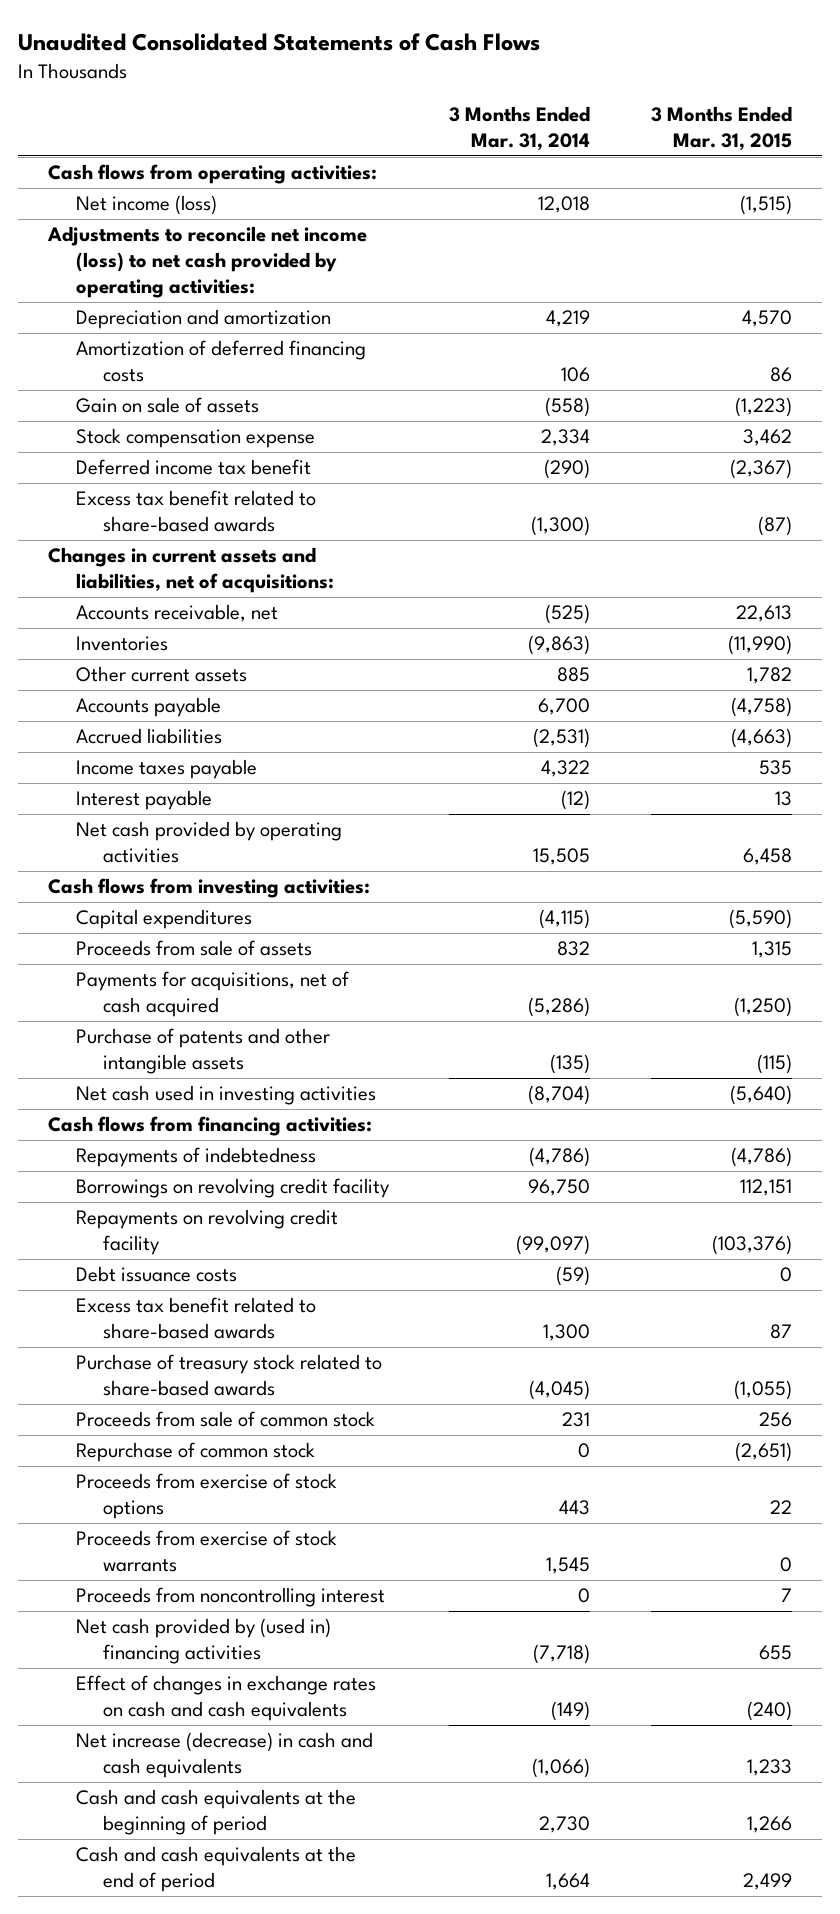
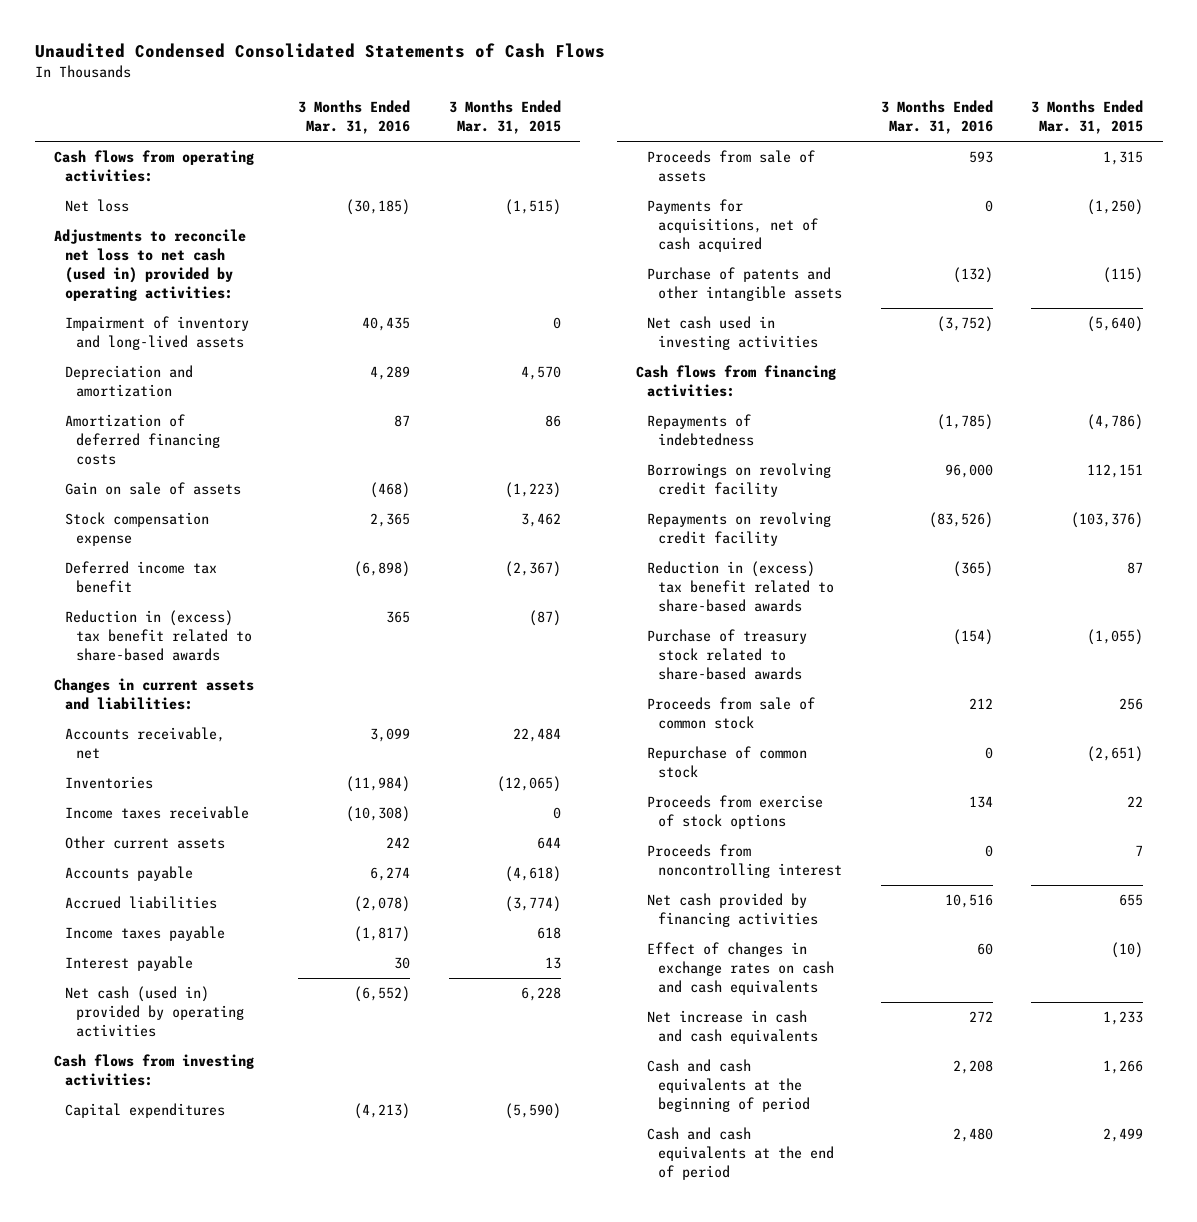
- Unaudited Consolidated Statements of Cash Flows
+ Unaudited Condensed Consolidated Statements of Cash Flows
- | 3 Months Ended Mar. 31, 2014 | 3 Months Ended Mar. 31, 2015
+ | 3 Months Ended Mar. 31, 2016 | 3 Months Ended Mar. 31, 2015
- Net income (loss) | 12,018 | (1,515)
- Adjustments to reconcile net income (loss) to net cash provided by operating activities:
+ Net loss | (30,185) | (1,515)
+ Adjustments to reconcile net loss to net cash (used in) provided by operating activities:
+ Impairment of inventory and long-lived assets | 40,435 | 0
- Excess tax benefit related to share-based awards | (1,300) | (87)
- Changes in current assets and liabilities, net of acquisitions:
- Accounts receivable, net | (525) | 22,613
- Inventories | (9,863) | (11,990)
- Other current assets | 885 | 1,782
- Accounts payable | 6,700 | (4,758)
- Accrued liabilities | (2,531) | (4,663)
- Income taxes payable | 4,322 | 535
+ Reduction in (excess) tax benefit related to share-based awards | 365 | (87)
+ Changes in current assets and liabilities:
+ Accounts receivable, net | 3,099 | 22,484
+ Inventories | (11,984) | (12,065)
+ Income taxes receivable | (10,308) | 0
+ Other current assets | 242 | 644
+ Accounts payable | 6,274 | (4,618)
+ Accrued liabilities | (2,078) | (3,774)
+ Income taxes payable | (1,817) | 618
- Net cash provided by operating activities | 15,505 | 6,458
+ Net cash (used in) provided by operating activities | (6,552) | 6,228
- Debt issuance costs | (59) | 0
- Excess tax benefit related to share-based awards | 1,300 | 87
+ Reduction in (excess) tax benefit related to share-based awards | (365) | 87
- Proceeds from exercise of stock warrants | 1,545 | 0
- Net cash provided by (used in) financing activities | (7,718) | 655
- Effect of changes in exchange rates on cash and cash equivalents | (149) | (240)
- Net increase (decrease) in cash and cash equivalents | (1,066) | 1,233
+ Net cash provided by financing activities | 10,516 | 655
+ Effect of changes in exchange rates on cash and cash equivalents | 60 | (10)
+ Net increase in cash and cash equivalents | 272 | 1,233

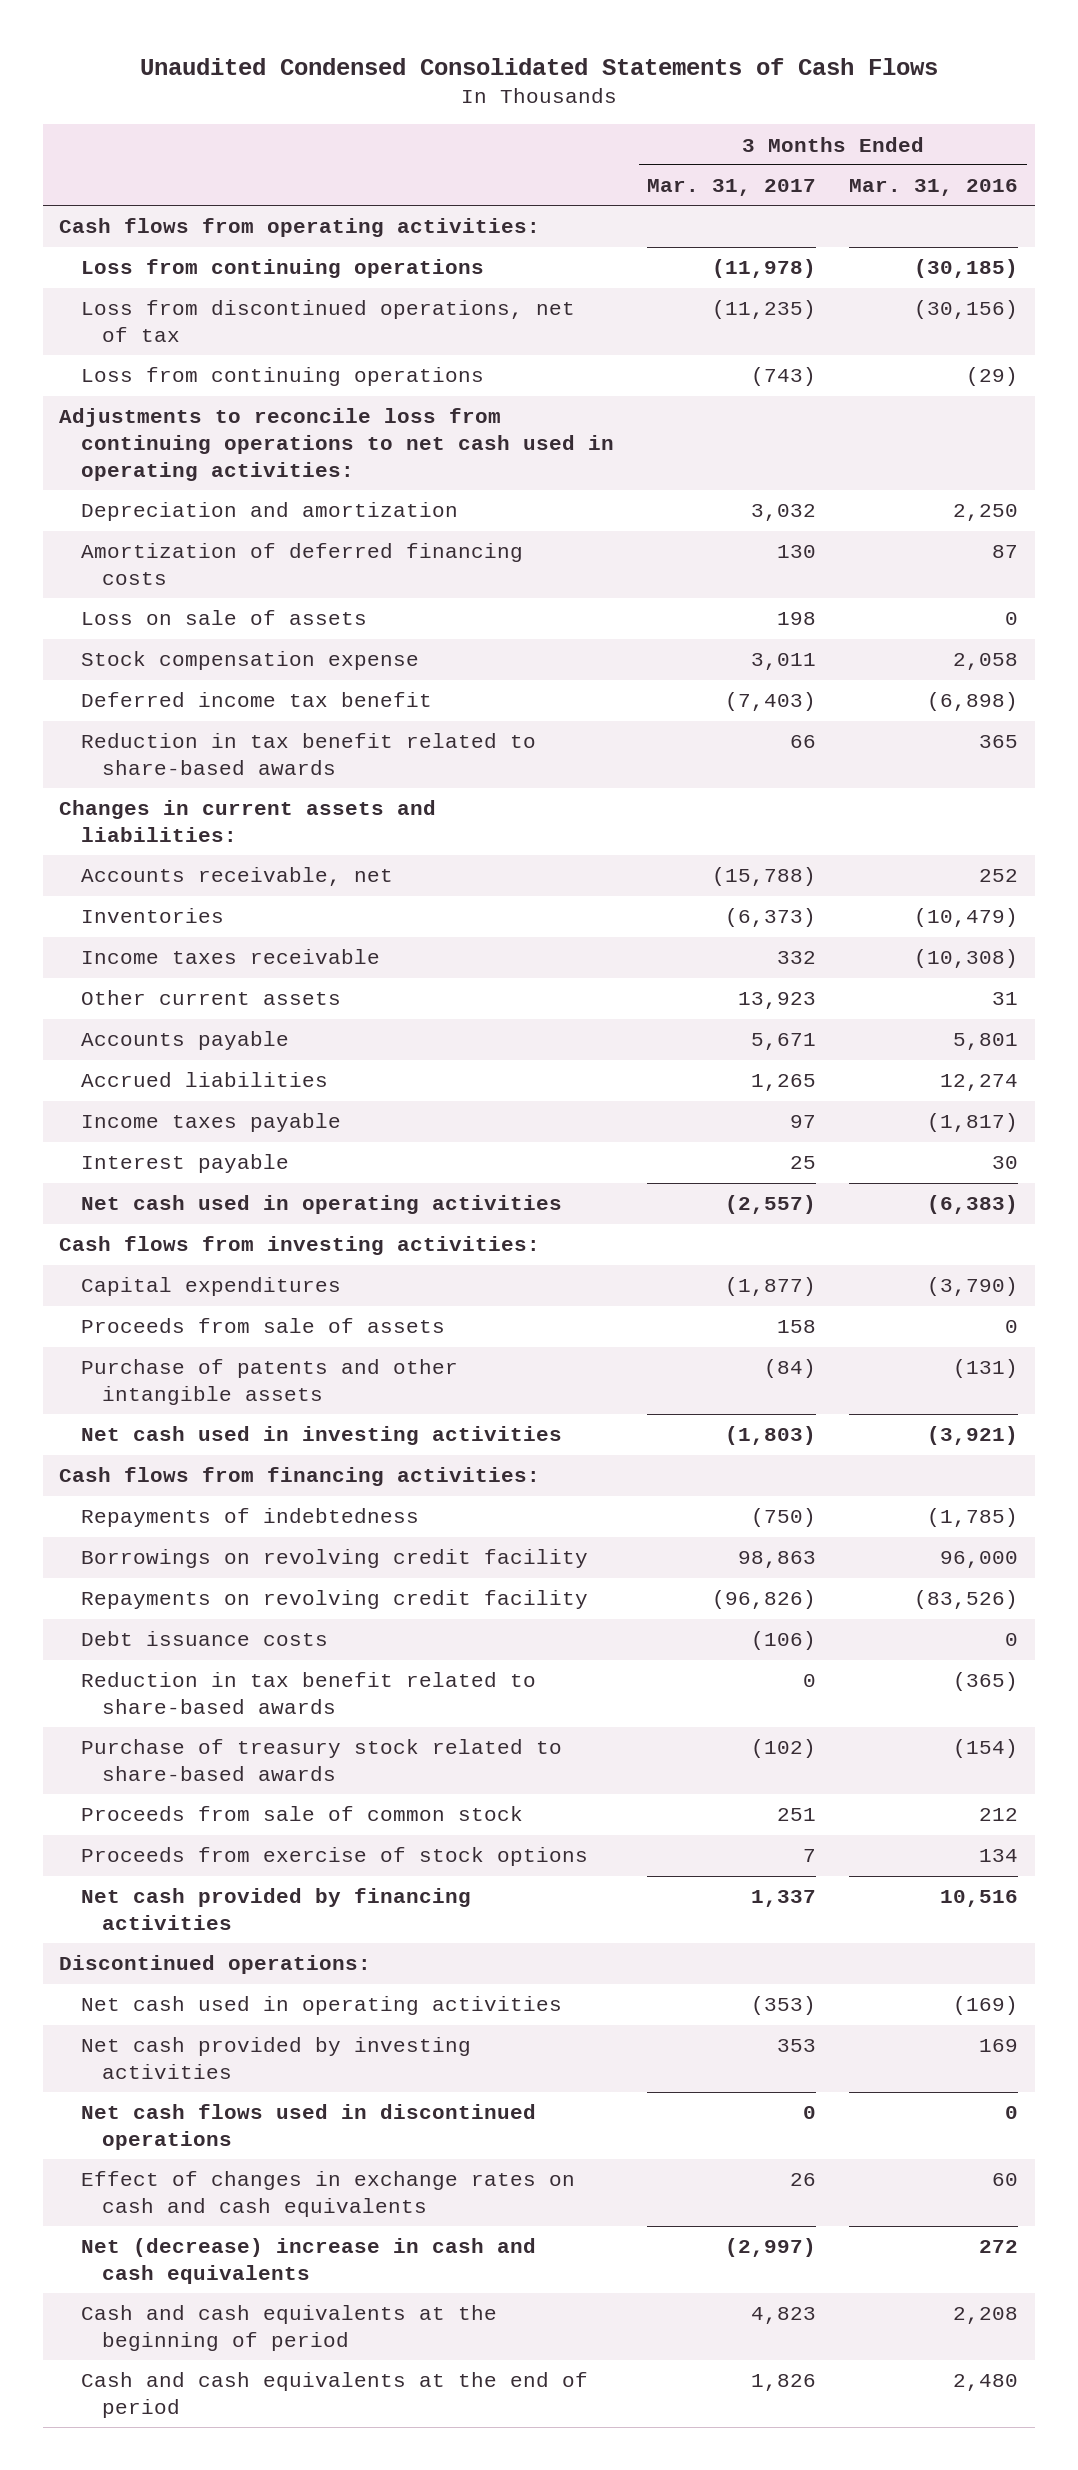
- | 3 Months Ended Mar. 31, 2016 | 3 Months Ended Mar. 31, 2015
+ | 3 Months Ended Mar. 31, 2017 | 3 Months Ended Mar. 31, 2016
- Net loss | (30,185) | (1,515)
- Adjustments to reconcile net loss to net cash (used in) provided by operating activities:
- Impairment of inventory and long-lived assets | 40,435 | 0
- Depreciation and amortization | 4,289 | 4,570
+ Loss from continuing operations | (11,978) | (30,185)
+ Loss from discontinued operations, net of tax | (11,235) | (30,156)
+ Loss from continuing operations | (743) | (29)
+ Adjustments to reconcile loss from continuing operations to net cash used in operating activities:
+ Depreciation and amortization | 3,032 | 2,250
- Gain on sale of assets | (468) | (1,223)
- Stock compensation expense | 2,365 | 3,462
+ Loss on sale of assets | 198 | 0
+ Stock compensation expense | 3,011 | 2,058
- Reduction in (excess) tax benefit related to share-based awards | 365 | (87)
+ Reduction in tax benefit related to share-based awards | 66 | 365
- Accounts receivable, net | 3,099 | 22,484
- Inventories | (11,984) | (12,065)
+ Accounts receivable, net | (15,788) | 252
+ Inventories | (6,373) | (10,479)
- Other current assets | 242 | 644
- Accounts payable | 6,274 | (4,618)
- Accrued liabilities | (2,078) | (3,774)
+ Other current assets | 13,923 | 31
+ Accounts payable | 5,671 | 5,801
+ Accrued liabilities | 1,265 | 12,274
- Net cash (used in) provided by operating activities | (6,552) | 6,228
+ Net cash used in operating activities | (2,557) | (6,383)
- Capital expenditures | (4,213) | (5,590)
- Proceeds from sale of assets | 593 | 1,315
- Payments for acquisitions, net of cash acquired | 0 | (1,250)
- Purchase of patents and other intangible assets | (132) | (115)
- Net cash used in investing activities | (3,752) | (5,640)
+ Capital expenditures | (1,877) | (3,790)
+ Proceeds from sale of assets | 158 | 0
+ Purchase of patents and other intangible assets | (84) | (131)
+ Net cash used in investing activities | (1,803) | (3,921)
- Reduction in (excess) tax benefit related to share-based awards | (365) | 87
+ Debt issuance costs | (106) | 0
+ Reduction in tax benefit related to share-based awards | 0 | (365)
- Repurchase of common stock | 0 | (2,651)
- Proceeds from noncontrolling interest | 0 | 7
+ Discontinued operations:
+ Net cash used in operating activities | (353) | (169)
+ Net cash provided by investing activities | 353 | 169
+ Net cash flows used in discontinued operations | 0 | 0
- Net increase in cash and cash equivalents | 272 | 1,233
+ Net (decrease) increase in cash and cash equivalents | (2,997) | 272

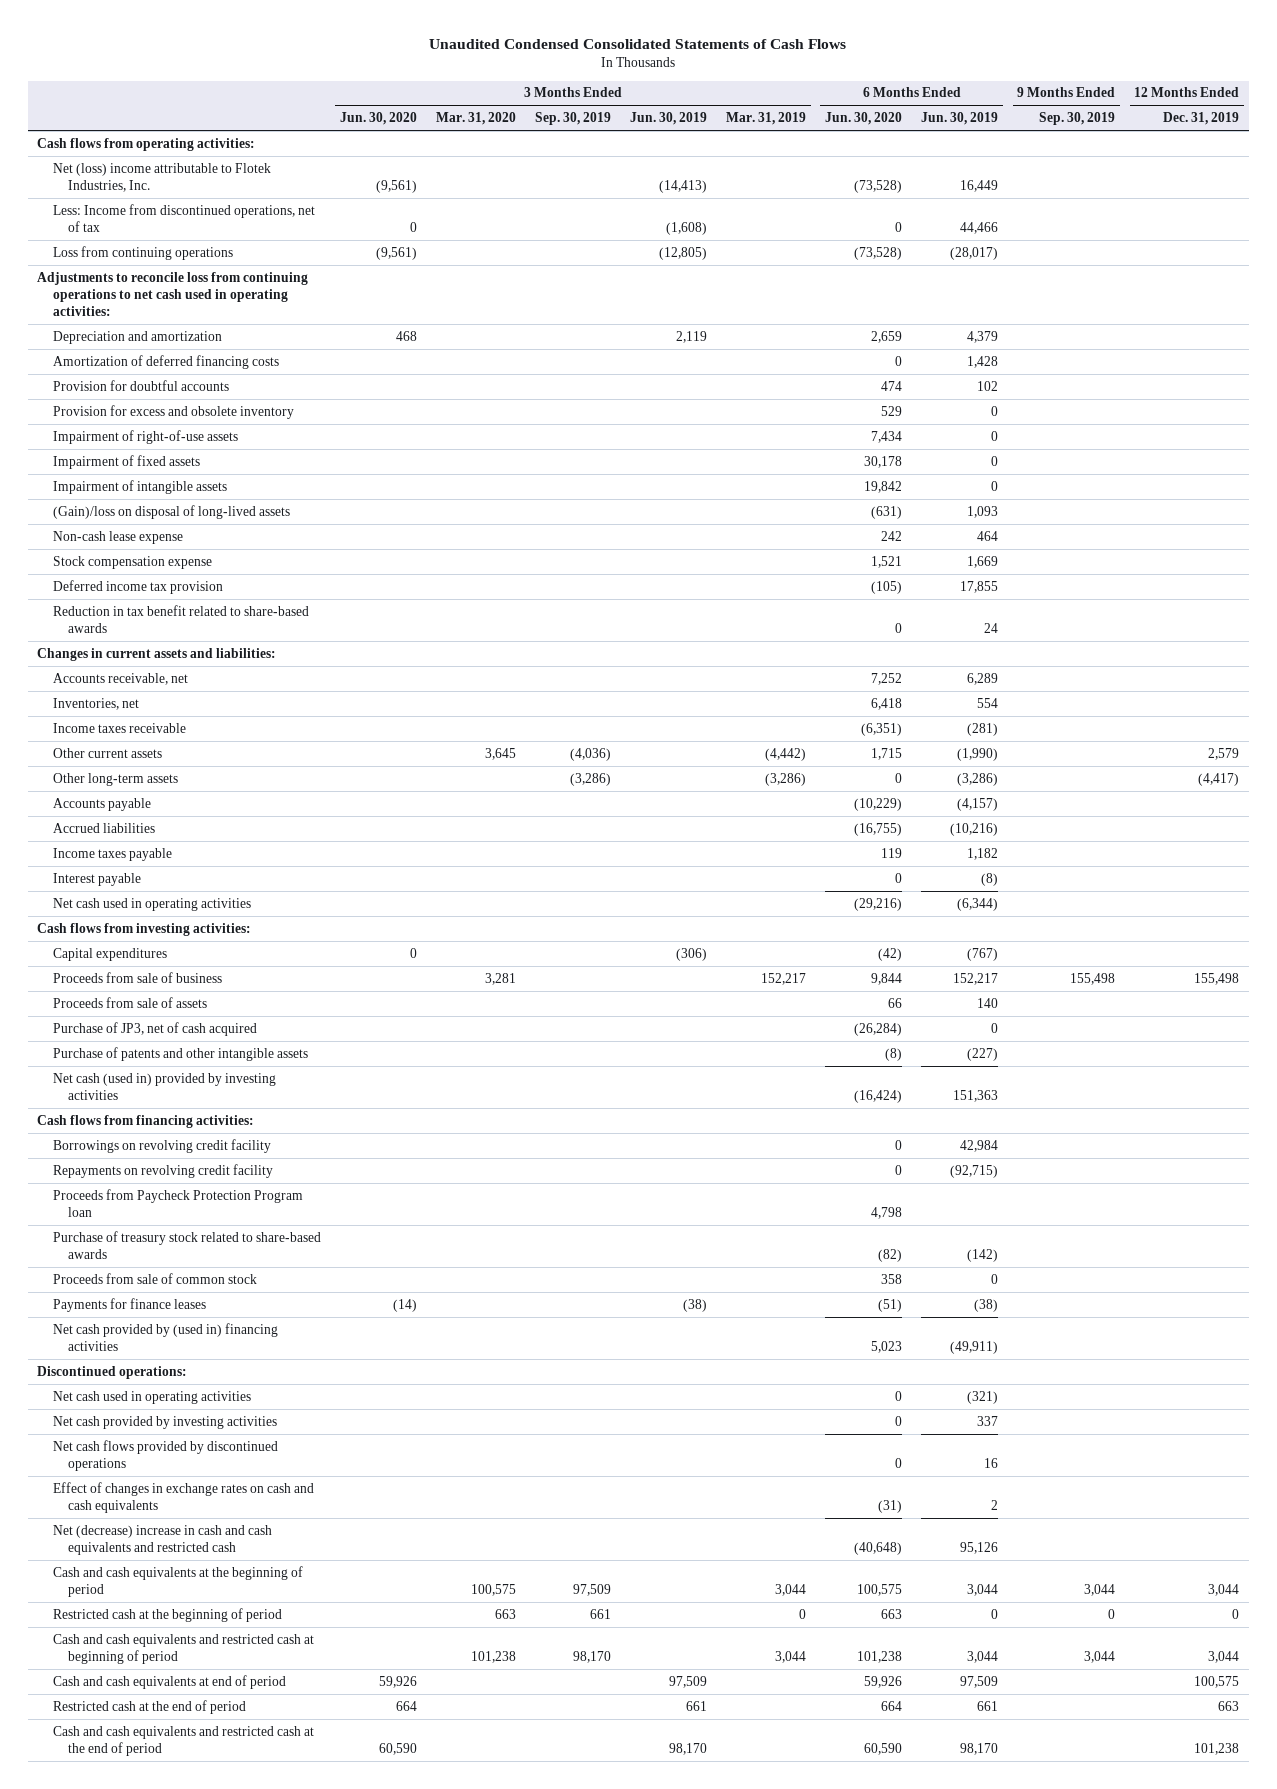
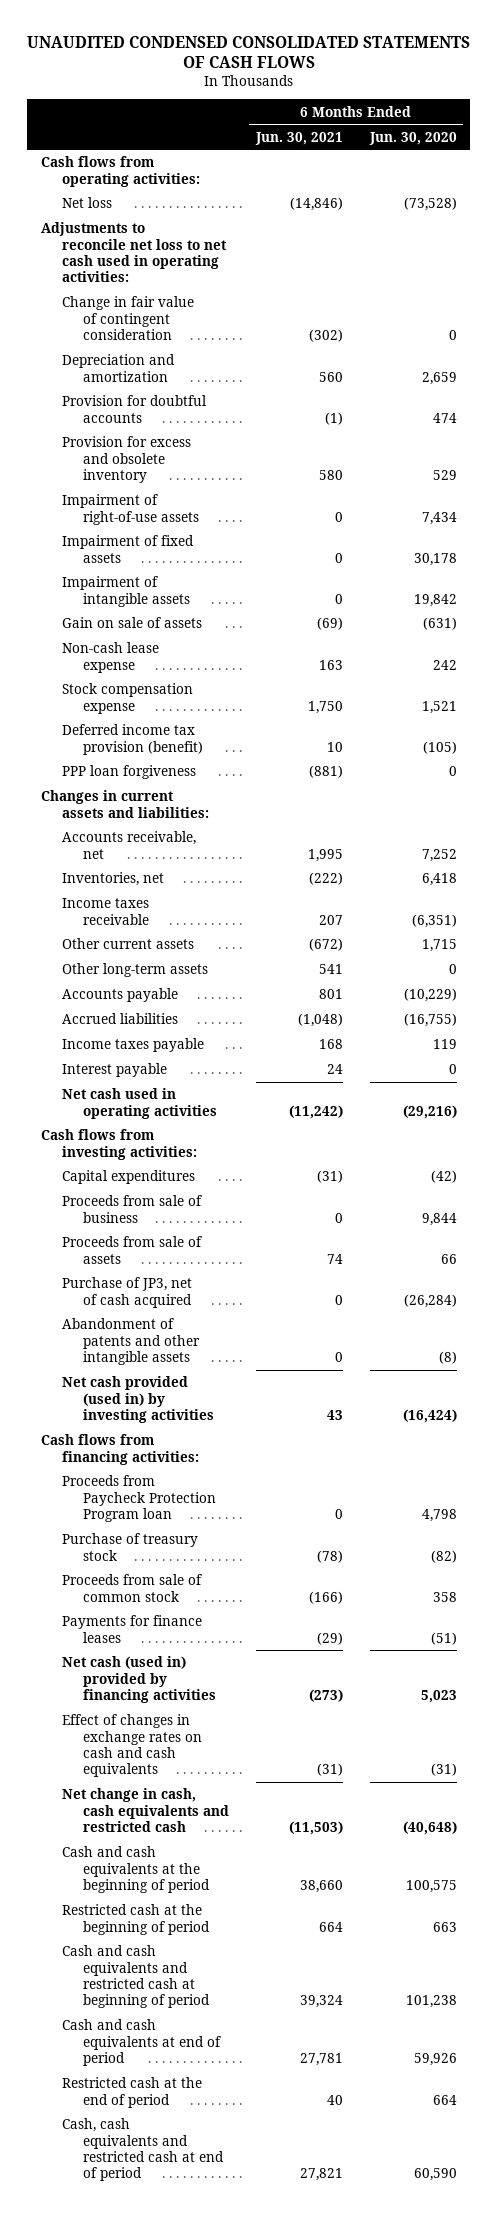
- Unaudited Condensed Consolidated Statements of Cash Flows
+ UNAUDITED CONDENSED CONSOLIDATED STATEMENTS OF CASH FLOWS
- | 3 Months Ended Jun. 30, 2020 | 3 Months Ended Mar. 31, 2020 | 3 Months Ended Sep. 30, 2019 | 3 Months Ended Jun. 30, 2019 | 3 Months Ended Mar. 31, 2019 | 6 Months Ended Jun. 30, 2020 | 6 Months Ended Jun. 30, 2019 | 9 Months Ended Sep. 30, 2019 | 12 Months Ended Dec. 31, 2019
+ | 6 Months Ended Jun. 30, 2021 | 6 Months Ended Jun. 30, 2020
- Net (loss) income attributable to Flotek Industries, Inc. | (9,561) | | | (14,413) | | (73,528) | 16,449 | |
- Less: Income from discontinued operations, net of tax | 0 | | | (1,608) | | 0 | 44,466 | |
- Loss from continuing operations | (9,561) | | | (12,805) | | (73,528) | (28,017) | |
- Adjustments to reconcile loss from continuing operations to net cash used in operating activities:
+ Net loss | (14,846) | (73,528)
+ Adjustments to reconcile net loss to net cash used in operating activities:
+ Change in fair value of contingent consideration | (302) | 0
- Amortization of deferred financing costs | | | | | | 0 | 1,428 | |
- (Gain)/loss on disposal of long-lived assets | | | | | | (631) | 1,093 | |
+ Gain on sale of assets | (69) | (631)
- Deferred income tax provision | | | | | | (105) | 17,855 | |
- Reduction in tax benefit related to share-based awards | | | | | | 0 | 24 | |
+ Deferred income tax provision (benefit) | 10 | (105)
+ PPP loan forgiveness | (881) | 0
- Purchase of patents and other intangible assets | | | | | | (8) | (227) | |
- Net cash (used in) provided by investing activities | | | | | | (16,424) | 151,363 | |
+ Abandonment of patents and other intangible assets | 0 | (8)
+ Net cash provided (used in) by investing activities | 43 | (16,424)
- Borrowings on revolving credit facility | | | | | | 0 | 42,984 | |
- Repayments on revolving credit facility | | | | | | 0 | (92,715) | |
- Purchase of treasury stock related to share-based awards | | | | | | (82) | (142) | |
+ Purchase of treasury stock | (78) | (82)
- Net cash provided by (used in) financing activities | | | | | | 5,023 | (49,911) | |
- Discontinued operations:
- Net cash used in operating activities | | | | | | 0 | (321) | |
- Net cash provided by investing activities | | | | | | 0 | 337 | |
- Net cash flows provided by discontinued operations | | | | | | 0 | 16 | |
+ Net cash (used in) provided by financing activities | (273) | 5,023
- Net (decrease) increase in cash and cash equivalents and restricted cash | | | | | | (40,648) | 95,126 | |
+ Net change in cash, cash equivalents and restricted cash | (11,503) | (40,648)
- Cash and cash equivalents and restricted cash at the end of period | 60,590 | | | 98,170 | | 60,590 | 98,170 | | 101,238
+ Cash, cash equivalents and restricted cash at end of period | 27,821 | 60,590

